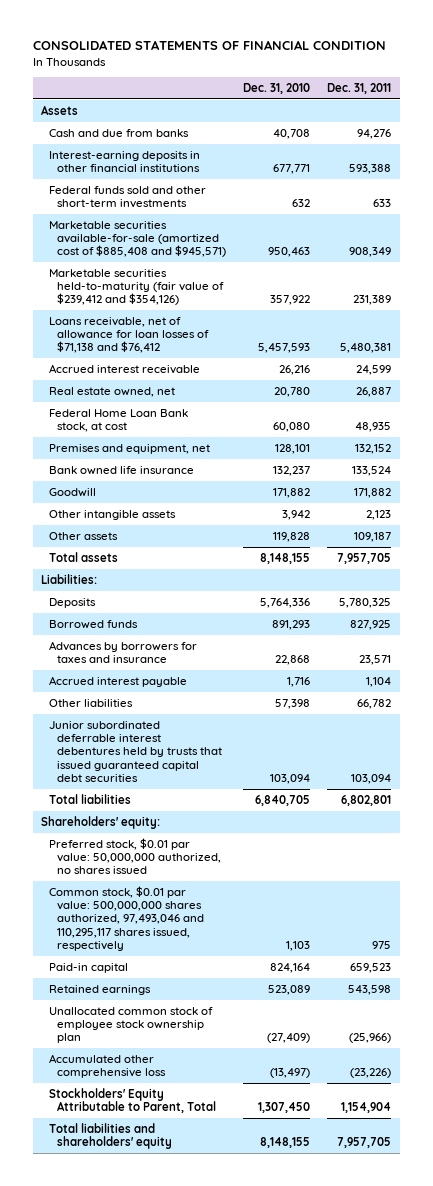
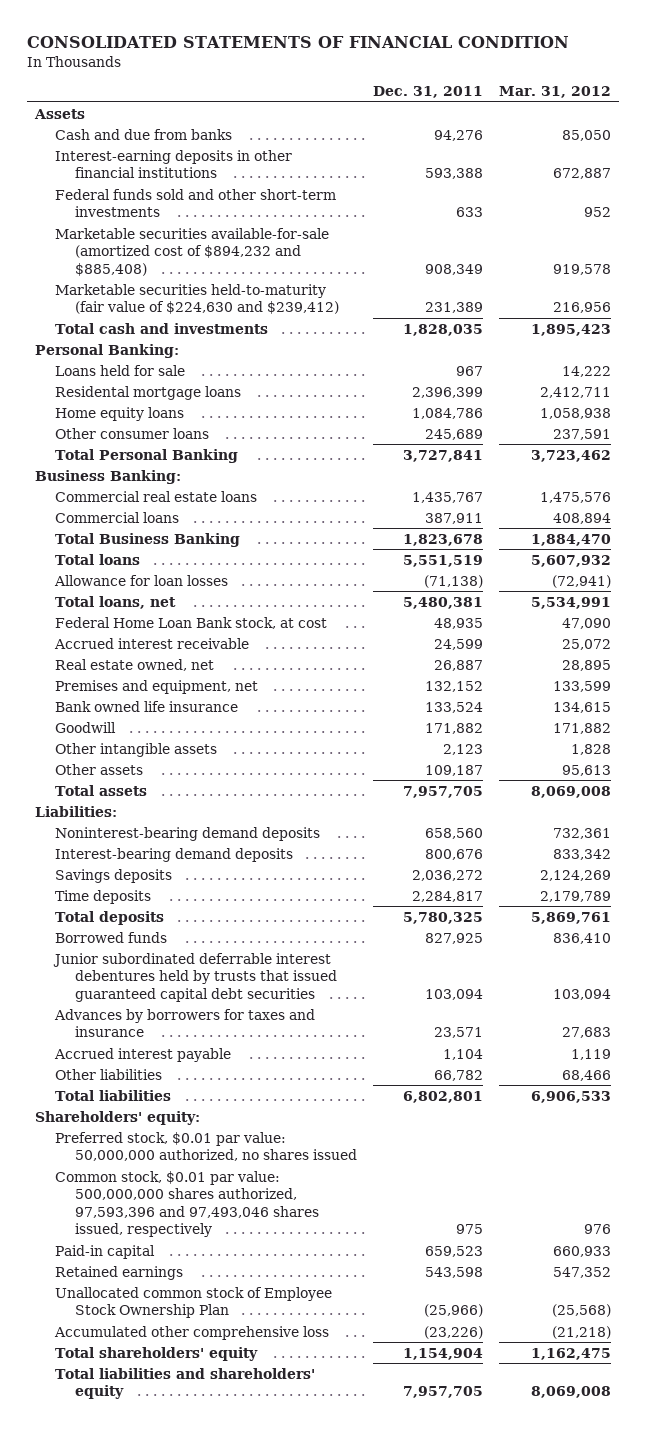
- | Dec. 31, 2010 | Dec. 31, 2011
+ | Dec. 31, 2011 | Mar. 31, 2012
- Marketable securities available-for-sale (amortized cost of $885,408 and $945,571) | 950,463 | 908,349
- Marketable securities held-to-maturity (fair value of $239,412 and $354,126) | 357,922 | 231,389
- Loans receivable, net of allowance for loan losses of $71,138 and $76,412 | 5,457,593 | 5,480,381
+ Marketable securities available-for-sale (amortized cost of $894,232 and $885,408) | 908,349 | 919,578
+ Marketable securities held-to-maturity (fair value of $224,630 and $239,412) | 231,389 | 216,956
+ Total cash and investments | 1,828,035 | 1,895,423
+ Personal Banking:
+ Loans held for sale | 967 | 14,222
+ Residental mortgage loans | 2,396,399 | 2,412,711
+ Home equity loans | 1,084,786 | 1,058,938
+ Other consumer loans | 245,689 | 237,591
+ Total Personal Banking | 3,727,841 | 3,723,462
+ Business Banking:
+ Commercial real estate loans | 1,435,767 | 1,475,576
+ Commercial loans | 387,911 | 408,894
+ Total Business Banking | 1,823,678 | 1,884,470
+ Total loans | 5,551,519 | 5,607,932
+ Allowance for loan losses | (71,138) | (72,941)
+ Total loans, net | 5,480,381 | 5,534,991
moved up: Federal Home Loan Bank stock, at cost | 48,935 | 47,090
- Deposits | 5,764,336 | 5,780,325
+ Noninterest-bearing demand deposits | 658,560 | 732,361
+ Interest-bearing demand deposits | 800,676 | 833,342
+ Savings deposits | 2,036,272 | 2,124,269
+ Time deposits | 2,284,817 | 2,179,789
+ Total deposits | 5,780,325 | 5,869,761
moved up: Junior subordinated deferrable interest debentures held by trusts that issued guaranteed capital debt securities | 103,094 | 103,094
- Common stock, $0.01 par value: 500,000,000 shares authorized, 97,493,046 and 110,295,117 shares issued, respectively | 1,103 | 975
+ Common stock, $0.01 par value: 500,000,000 shares authorized, 97,593,396 and 97,493,046 shares issued, respectively | 975 | 976
- Unallocated common stock of employee stock ownership plan | (27,409) | (25,966)
+ Unallocated common stock of Employee Stock Ownership Plan | (25,966) | (25,568)
- Stockholders' Equity Attributable to Parent, Total | 1,307,450 | 1,154,904
+ Total shareholders' equity | 1,154,904 | 1,162,475

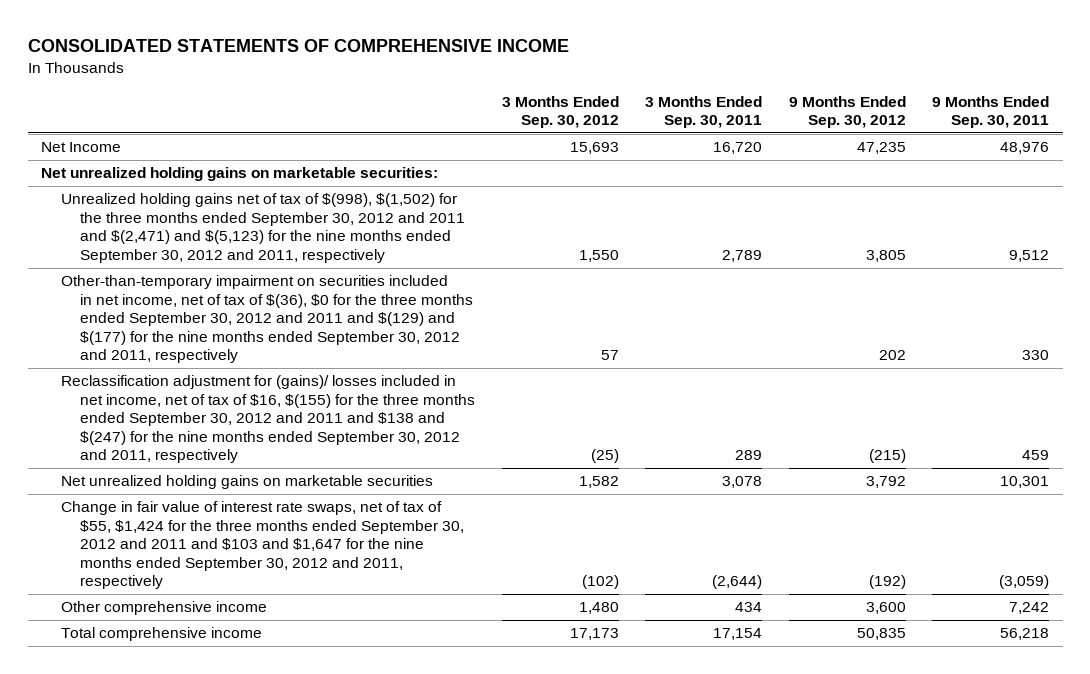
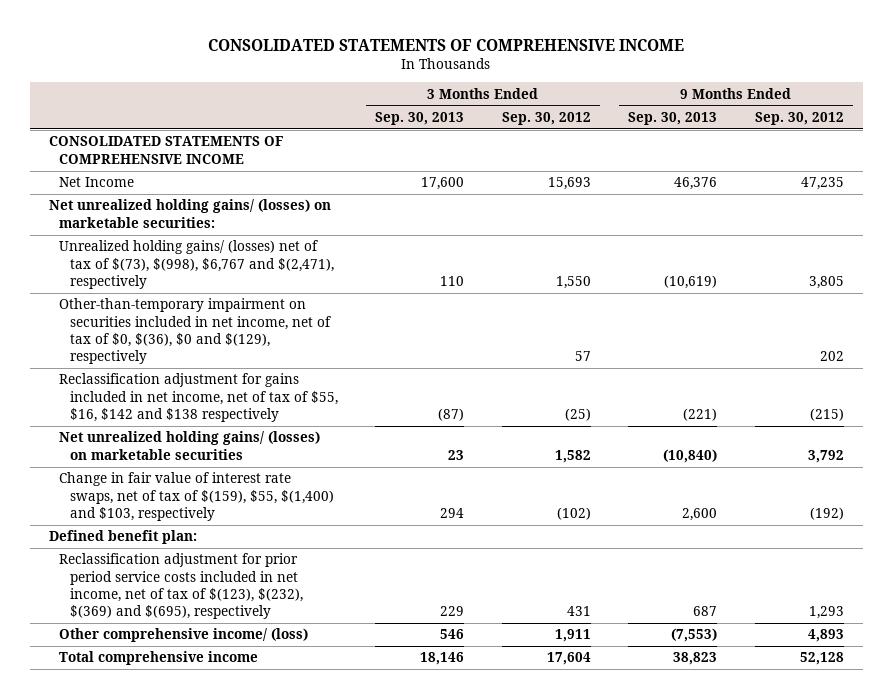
- | 3 Months Ended Sep. 30, 2012 | 3 Months Ended Sep. 30, 2011 | 9 Months Ended Sep. 30, 2012 | 9 Months Ended Sep. 30, 2011
+ | 3 Months Ended Sep. 30, 2013 | 3 Months Ended Sep. 30, 2012 | 9 Months Ended Sep. 30, 2013 | 9 Months Ended Sep. 30, 2012
+ CONSOLIDATED STATEMENTS OF COMPREHENSIVE INCOME
- Net unrealized holding gains on marketable securities:
- Unrealized holding gains net of tax of $(998), $(1,502) for the three months ended September 30, 2012 and 2011 and $(2,471) and $(5,123) for the nine months ended September 30, 2012 and 2011, respectively | 1,550 | 2,789 | 3,805 | 9,512
- Other-than-temporary impairment on securities included in net income, net of tax of $(36), $0 for the three months ended September 30, 2012 and 2011 and $(129) and $(177) for the nine months ended September 30, 2012 and 2011, respectively | 57 | | 202 | 330
- Reclassification adjustment for (gains)/ losses included in net income, net of tax of $16, $(155) for the three months ended September 30, 2012 and 2011 and $138 and $(247) for the nine months ended September 30, 2012 and 2011, respectively | (25) | 289 | (215) | 459
- Net unrealized holding gains on marketable securities | 1,582 | 3,078 | 3,792 | 10,301
- Change in fair value of interest rate swaps, net of tax of $55, $1,424 for the three months ended September 30, 2012 and 2011 and $103 and $1,647 for the nine months ended September 30, 2012 and 2011, respectively | (102) | (2,644) | (192) | (3,059)
- Other comprehensive income | 1,480 | 434 | 3,600 | 7,242
- Total comprehensive income | 17,173 | 17,154 | 50,835 | 56,218
+ Net unrealized holding gains/ (losses) on marketable securities:
+ Unrealized holding gains/ (losses) net of tax of $(73), $(998), $6,767 and $(2,471), respectively | 110 | 1,550 | (10,619) | 3,805
+ Other-than-temporary impairment on securities included in net income, net of tax of $0, $(36), $0 and $(129), respectively | | 57 | | 202
+ Reclassification adjustment for gains included in net income, net of tax of $55, $16, $142 and $138 respectively | (87) | (25) | (221) | (215)
+ Net unrealized holding gains/ (losses) on marketable securities | 23 | 1,582 | (10,840) | 3,792
+ Change in fair value of interest rate swaps, net of tax of $(159), $55, $(1,400) and $103, respectively | 294 | (102) | 2,600 | (192)
+ Defined benefit plan:
+ Reclassification adjustment for prior period service costs included in net income, net of tax of $(123), $(232), $(369) and $(695), respectively | 229 | 431 | 687 | 1,293
+ Other comprehensive income/ (loss) | 546 | 1,911 | (7,553) | 4,893
+ Total comprehensive income | 18,146 | 17,604 | 38,823 | 52,128

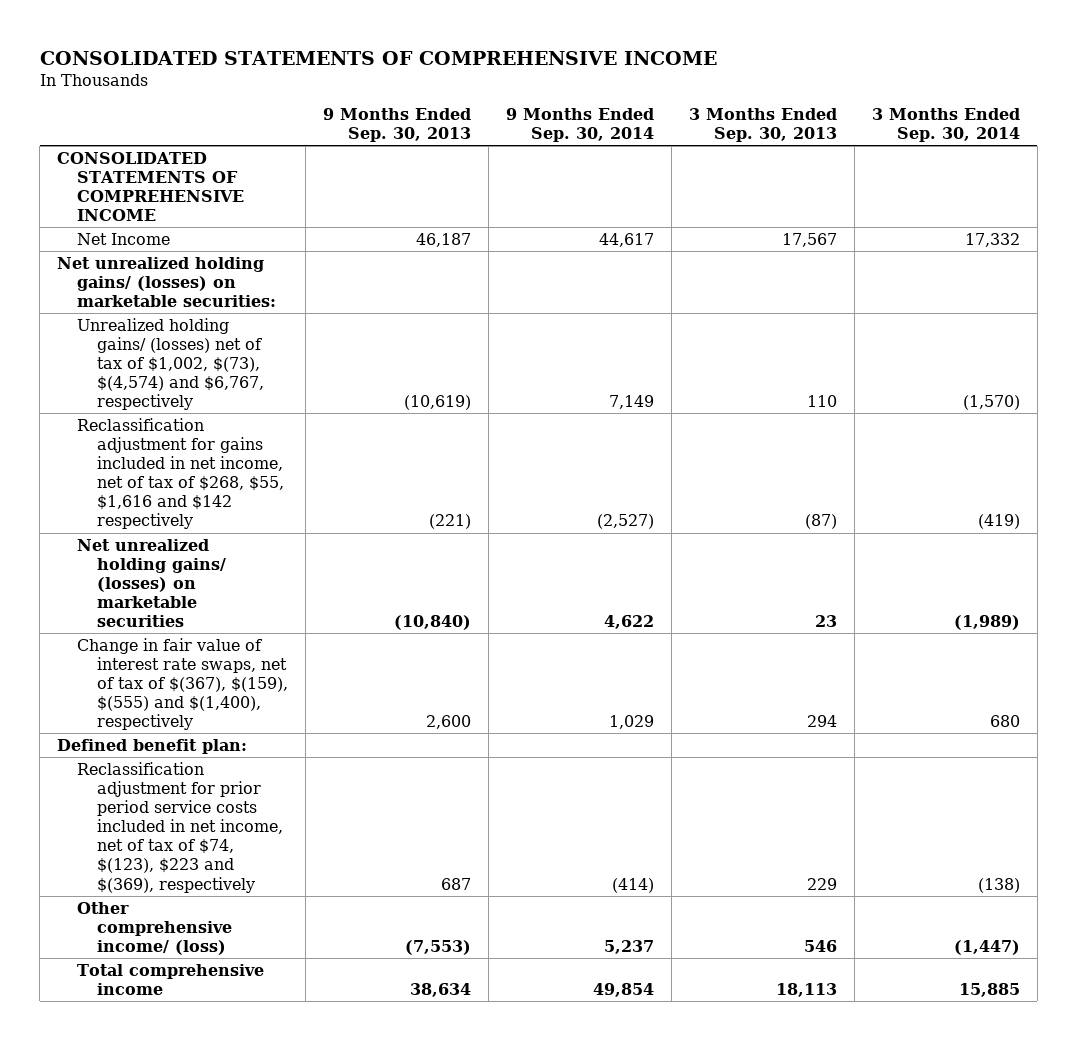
- | 3 Months Ended Sep. 30, 2013 | 3 Months Ended Sep. 30, 2012 | 9 Months Ended Sep. 30, 2013 | 9 Months Ended Sep. 30, 2012
+ | 9 Months Ended Sep. 30, 2013 | 9 Months Ended Sep. 30, 2014 | 3 Months Ended Sep. 30, 2013 | 3 Months Ended Sep. 30, 2014
- Net Income | 17,600 | 15,693 | 46,376 | 47,235
+ Net Income | 46,187 | 44,617 | 17,567 | 17,332
- Unrealized holding gains/ (losses) net of tax of $(73), $(998), $6,767 and $(2,471), respectively | 110 | 1,550 | (10,619) | 3,805
- Other-than-temporary impairment on securities included in net income, net of tax of $0, $(36), $0 and $(129), respectively | | 57 | | 202
- Reclassification adjustment for gains included in net income, net of tax of $55, $16, $142 and $138 respectively | (87) | (25) | (221) | (215)
+ Unrealized holding gains/ (losses) net of tax of $1,002, $(73), $(4,574) and $6,767, respectively | (10,619) | 7,149 | 110 | (1,570)
+ Reclassification adjustment for gains included in net income, net of tax of $268, $55, $1,616 and $142 respectively | (221) | (2,527) | (87) | (419)
- Change in fair value of interest rate swaps, net of tax of $(159), $55, $(1,400) and $103, respectively | 294 | (102) | 2,600 | (192)
+ Change in fair value of interest rate swaps, net of tax of $(367), $(159), $(555) and $(1,400), respectively | 2,600 | 1,029 | 294 | 680
- Reclassification adjustment for prior period service costs included in net income, net of tax of $(123), $(232), $(369) and $(695), respectively | 229 | 431 | 687 | 1,293
+ Reclassification adjustment for prior period service costs included in net income, net of tax of $74, $(123), $223 and $(369), respectively | 687 | (414) | 229 | (138)
- Total comprehensive income | 18,146 | 17,604 | 38,823 | 52,128
+ Total comprehensive income | 38,634 | 49,854 | 18,113 | 15,885

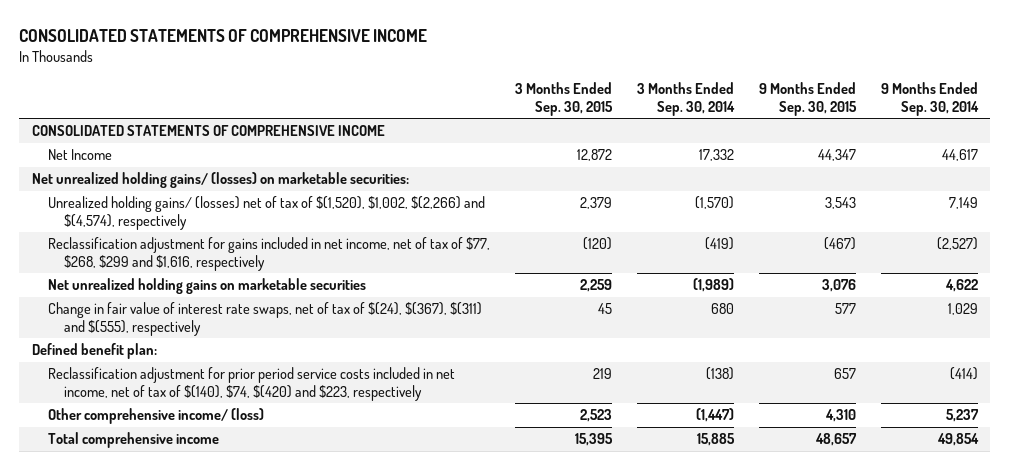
- | 9 Months Ended Sep. 30, 2013 | 9 Months Ended Sep. 30, 2014 | 3 Months Ended Sep. 30, 2013 | 3 Months Ended Sep. 30, 2014
+ | 3 Months Ended Sep. 30, 2015 | 3 Months Ended Sep. 30, 2014 | 9 Months Ended Sep. 30, 2015 | 9 Months Ended Sep. 30, 2014
- Unrealized holding gains/ (losses) net of tax of $1,002, $(73), $(4,574) and $6,767, respectively | (10,619) | 7,149 | 110 | (1,570)
- Reclassification adjustment for gains included in net income, net of tax of $268, $55, $1,616 and $142 respectively | (221) | (2,527) | (87) | (419)
- Net unrealized holding gains/ (losses) on marketable securities | (10,840) | 4,622 | 23 | (1,989)
- Change in fair value of interest rate swaps, net of tax of $(367), $(159), $(555) and $(1,400), respectively | 2,600 | 1,029 | 294 | 680
+ Unrealized holding gains/ (losses) net of tax of $(1,520), $1,002, $(2,266) and $(4,574), respectively | 2,379 | (1,570) | 3,543 | 7,149
+ Reclassification adjustment for gains included in net income, net of tax of $77, $268, $299 and $1,616, respectively | (120) | (419) | (467) | (2,527)
+ Net unrealized holding gains on marketable securities | 2,259 | (1,989) | 3,076 | 4,622
+ Change in fair value of interest rate swaps, net of tax of $(24), $(367), $(311) and $(555), respectively | 45 | 680 | 577 | 1,029
- Reclassification adjustment for prior period service costs included in net income, net of tax of $74, $(123), $223 and $(369), respectively | 687 | (414) | 229 | (138)
+ Reclassification adjustment for prior period service costs included in net income, net of tax of $(140), $74, $(420) and $223, respectively | 219 | (138) | 657 | (414)

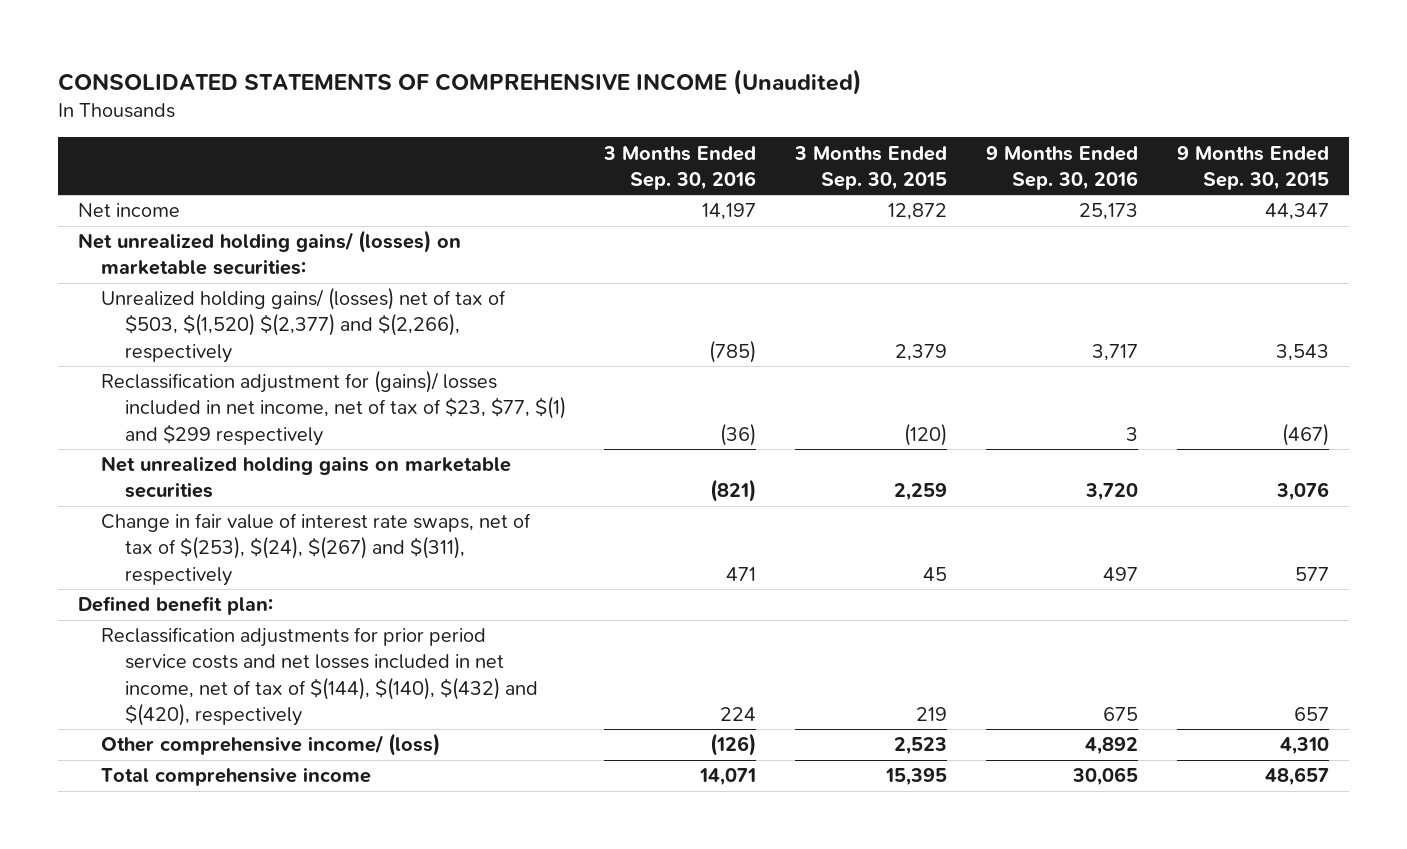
- CONSOLIDATED STATEMENTS OF COMPREHENSIVE INCOME
+ CONSOLIDATED STATEMENTS OF COMPREHENSIVE INCOME (Unaudited)
- | 3 Months Ended Sep. 30, 2015 | 3 Months Ended Sep. 30, 2014 | 9 Months Ended Sep. 30, 2015 | 9 Months Ended Sep. 30, 2014
+ | 3 Months Ended Sep. 30, 2016 | 3 Months Ended Sep. 30, 2015 | 9 Months Ended Sep. 30, 2016 | 9 Months Ended Sep. 30, 2015
- CONSOLIDATED STATEMENTS OF COMPREHENSIVE INCOME
- Net Income | 12,872 | 17,332 | 44,347 | 44,617
+ Net income | 14,197 | 12,872 | 25,173 | 44,347
- Unrealized holding gains/ (losses) net of tax of $(1,520), $1,002, $(2,266) and $(4,574), respectively | 2,379 | (1,570) | 3,543 | 7,149
- Reclassification adjustment for gains included in net income, net of tax of $77, $268, $299 and $1,616, respectively | (120) | (419) | (467) | (2,527)
+ Unrealized holding gains/ (losses) net of tax of $503, $(1,520) $(2,377) and $(2,266), respectively | (785) | 2,379 | 3,717 | 3,543
+ Reclassification adjustment for (gains)/ losses included in net income, net of tax of $23, $77, $(1) and $299 respectively | (36) | (120) | 3 | (467)
- Change in fair value of interest rate swaps, net of tax of $(24), $(367), $(311) and $(555), respectively | 45 | 680 | 577 | 1,029
+ Change in fair value of interest rate swaps, net of tax of $(253), $(24), $(267) and $(311), respectively | 471 | 45 | 497 | 577
- Reclassification adjustment for prior period service costs included in net income, net of tax of $(140), $74, $(420) and $223, respectively | 219 | (138) | 657 | (414)
+ Reclassification adjustments for prior period service costs and net losses included in net income, net of tax of $(144), $(140), $(432) and $(420), respectively | 224 | 219 | 675 | 657

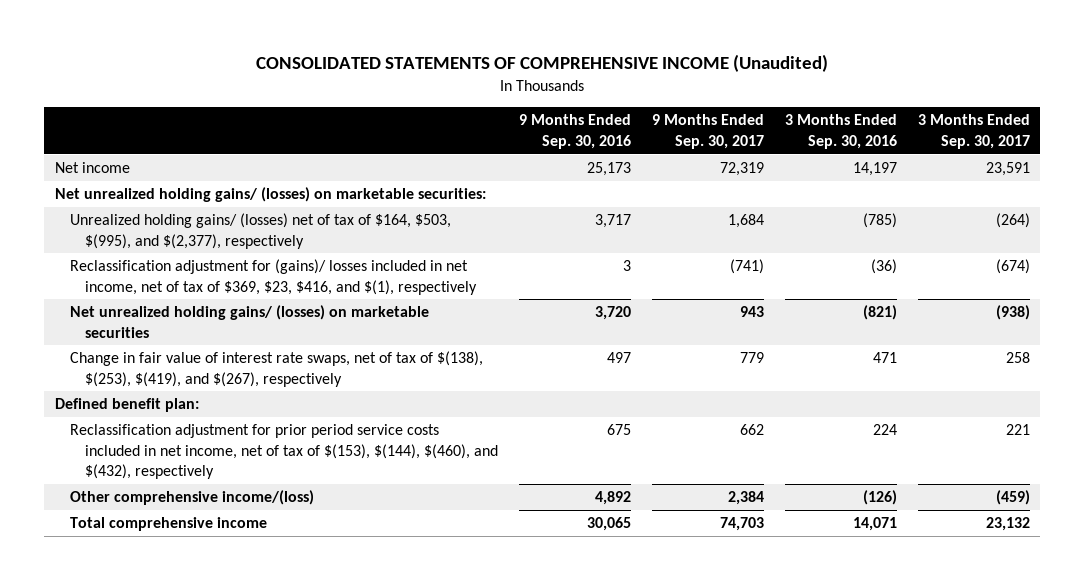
- | 3 Months Ended Sep. 30, 2016 | 3 Months Ended Sep. 30, 2015 | 9 Months Ended Sep. 30, 2016 | 9 Months Ended Sep. 30, 2015
+ | 9 Months Ended Sep. 30, 2016 | 9 Months Ended Sep. 30, 2017 | 3 Months Ended Sep. 30, 2016 | 3 Months Ended Sep. 30, 2017
- Unrealized holding gains/ (losses) net of tax of $503, $(1,520) $(2,377) and $(2,266), respectively | (785) | 2,379 | 3,717 | 3,543
- Reclassification adjustment for (gains)/ losses included in net income, net of tax of $23, $77, $(1) and $299 respectively | (36) | (120) | 3 | (467)
- Net unrealized holding gains on marketable securities | (821) | 2,259 | 3,720 | 3,076
- Change in fair value of interest rate swaps, net of tax of $(253), $(24), $(267) and $(311), respectively | 471 | 45 | 497 | 577
+ Unrealized holding gains/ (losses) net of tax of $164, $503, $(995), and $(2,377), respectively | 3,717 | 1,684 | (785) | (264)
+ Reclassification adjustment for (gains)/ losses included in net income, net of tax of $369, $23, $416, and $(1), respectively | 3 | (741) | (36) | (674)
+ Net unrealized holding gains/ (losses) on marketable securities | 3,720 | 943 | (821) | (938)
+ Change in fair value of interest rate swaps, net of tax of $(138), $(253), $(419), and $(267), respectively | 497 | 779 | 471 | 258
- Reclassification adjustments for prior period service costs and net losses included in net income, net of tax of $(144), $(140), $(432) and $(420), respectively | 224 | 219 | 675 | 657
- Other comprehensive income/ (loss) | (126) | 2,523 | 4,892 | 4,310
+ Reclassification adjustment for prior period service costs included in net income, net of tax of $(153), $(144), $(460), and $(432), respectively | 675 | 662 | 224 | 221
+ Other comprehensive income/(loss) | 4,892 | 2,384 | (126) | (459)

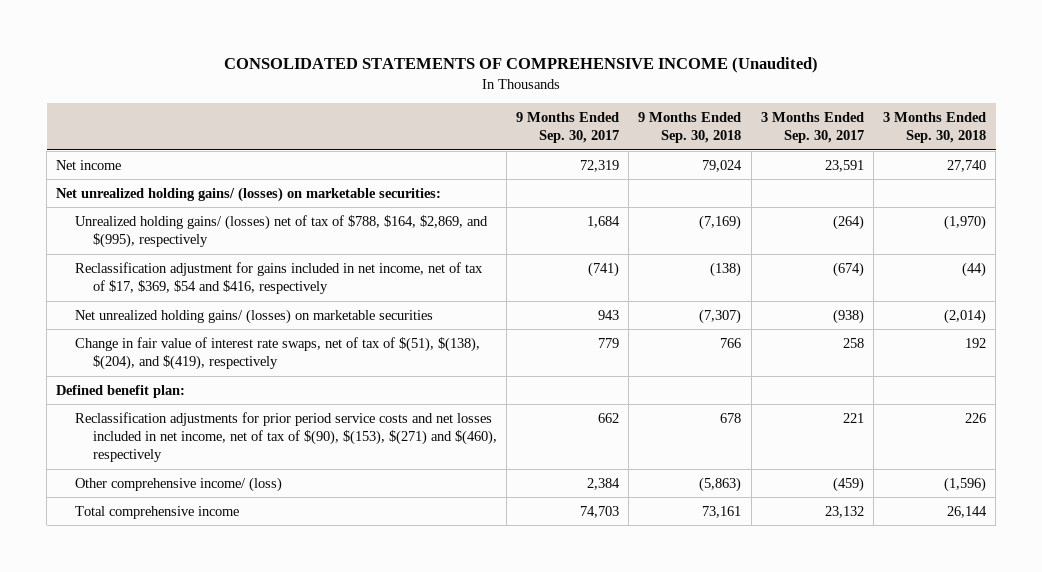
- | 9 Months Ended Sep. 30, 2016 | 9 Months Ended Sep. 30, 2017 | 3 Months Ended Sep. 30, 2016 | 3 Months Ended Sep. 30, 2017
+ | 9 Months Ended Sep. 30, 2017 | 9 Months Ended Sep. 30, 2018 | 3 Months Ended Sep. 30, 2017 | 3 Months Ended Sep. 30, 2018
- Unrealized holding gains/ (losses) net of tax of $164, $503, $(995), and $(2,377), respectively | 3,717 | 1,684 | (785) | (264)
- Reclassification adjustment for (gains)/ losses included in net income, net of tax of $369, $23, $416, and $(1), respectively | 3 | (741) | (36) | (674)
+ Unrealized holding gains/ (losses) net of tax of $788, $164, $2,869, and $(995), respectively | 1,684 | (7,169) | (264) | (1,970)
+ Reclassification adjustment for gains included in net income, net of tax of $17, $369, $54 and $416, respectively | (741) | (138) | (674) | (44)
- Change in fair value of interest rate swaps, net of tax of $(138), $(253), $(419), and $(267), respectively | 497 | 779 | 471 | 258
+ Change in fair value of interest rate swaps, net of tax of $(51), $(138), $(204), and $(419), respectively | 779 | 766 | 258 | 192
- Reclassification adjustment for prior period service costs included in net income, net of tax of $(153), $(144), $(460), and $(432), respectively | 675 | 662 | 224 | 221
- Other comprehensive income/(loss) | 4,892 | 2,384 | (126) | (459)
+ Reclassification adjustments for prior period service costs and net losses included in net income, net of tax of $(90), $(153), $(271) and $(460), respectively | 662 | 678 | 221 | 226
+ Other comprehensive income/ (loss) | 2,384 | (5,863) | (459) | (1,596)

